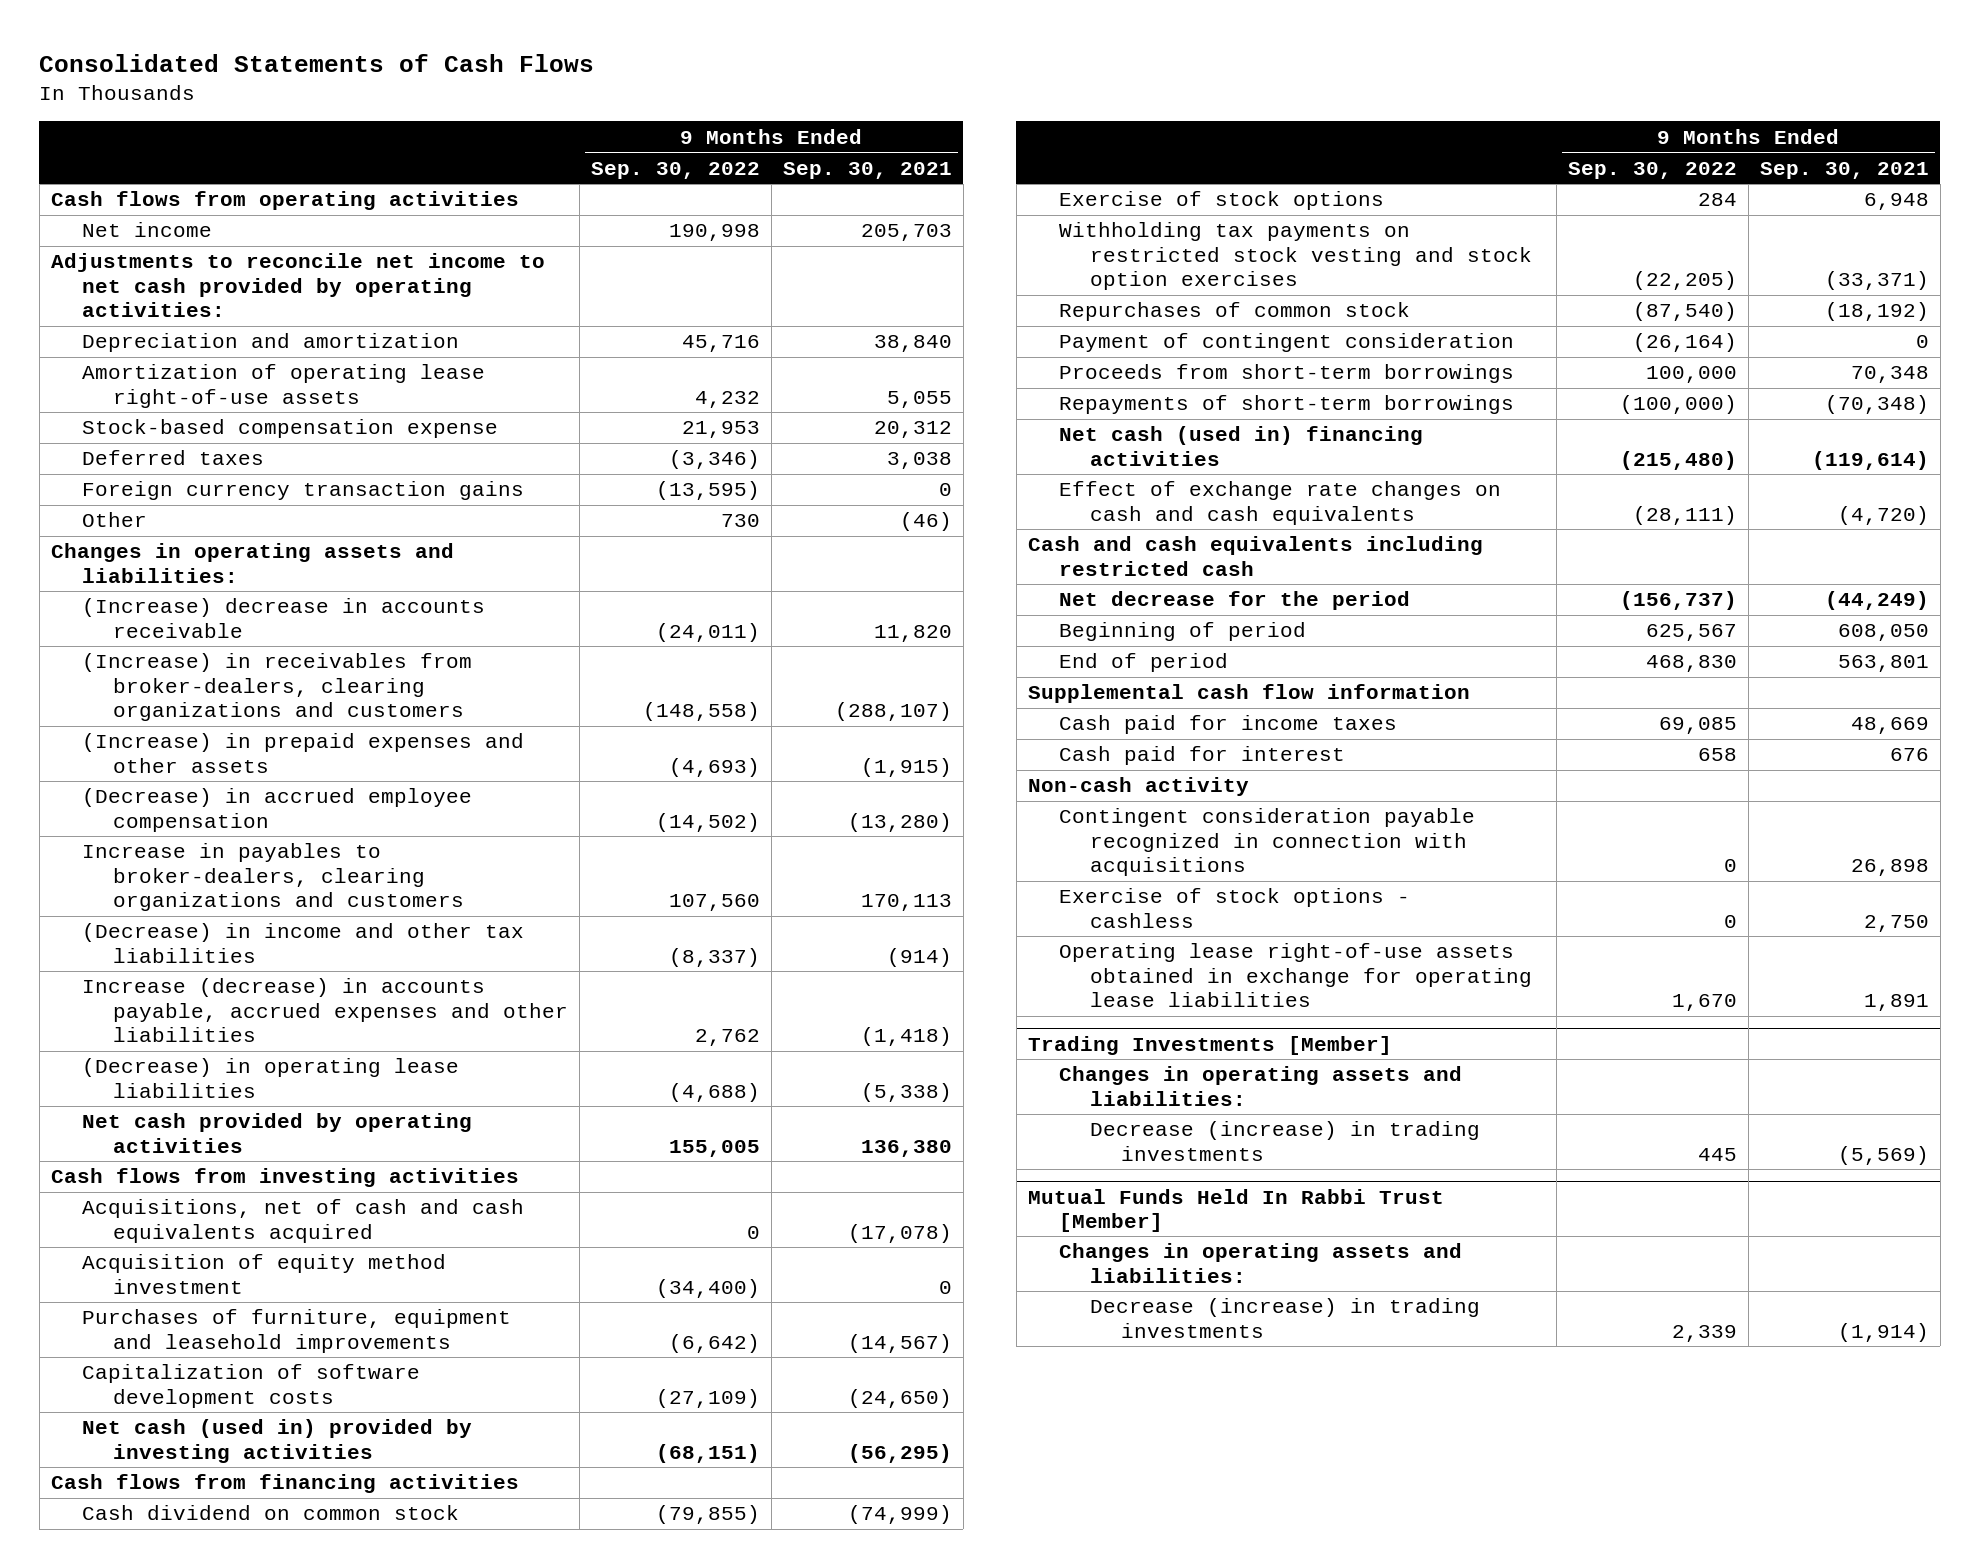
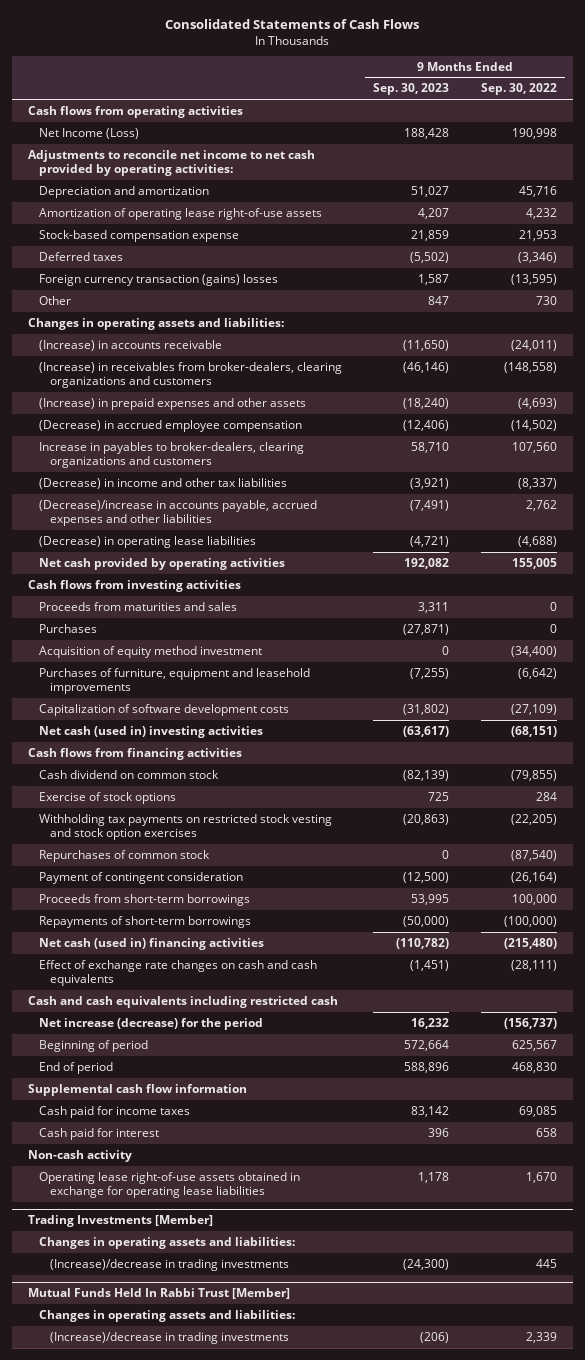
- | 9 Months Ended Sep. 30, 2022 | 9 Months Ended Sep. 30, 2021
+ | 9 Months Ended Sep. 30, 2023 | 9 Months Ended Sep. 30, 2022
- Net income | 190,998 | 205,703
+ Net Income (Loss) | 188,428 | 190,998
- Foreign currency transaction gains | (13,595) | 0
+ Foreign currency transaction (gains) losses | 1,587 | (13,595)
- (Increase) decrease in accounts receivable | (24,011) | 11,820
+ (Increase) in accounts receivable | (11,650) | (24,011)
- Increase (decrease) in accounts payable, accrued expenses and other liabilities | 2,762 | (1,418)
+ (Decrease)/increase in accounts payable, accrued expenses and other liabilities | (7,491) | 2,762
- Acquisitions, net of cash and cash equivalents acquired | 0 | (17,078)
+ Proceeds from maturities and sales | 3,311 | 0
+ Purchases | (27,871) | 0
- Net cash (used in) provided by investing activities | (68,151) | (56,295)
+ Net cash (used in) investing activities | (63,617) | (68,151)
- Net decrease for the period | (156,737) | (44,249)
+ Net increase (decrease) for the period | 16,232 | (156,737)
- Contingent consideration payable recognized in connection with acquisitions | 0 | 26,898
- Exercise of stock options - cashless | 0 | 2,750
@ Trading Investments [Member]
- Decrease (increase) in trading investments | 445 | (5,569)
+ (Increase)/decrease in trading investments | (24,300) | 445
@ Mutual Funds Held In Rabbi Trust [Member]
- Decrease (increase) in trading investments | 2,339 | (1,914)
+ (Increase)/decrease in trading investments | (206) | 2,339

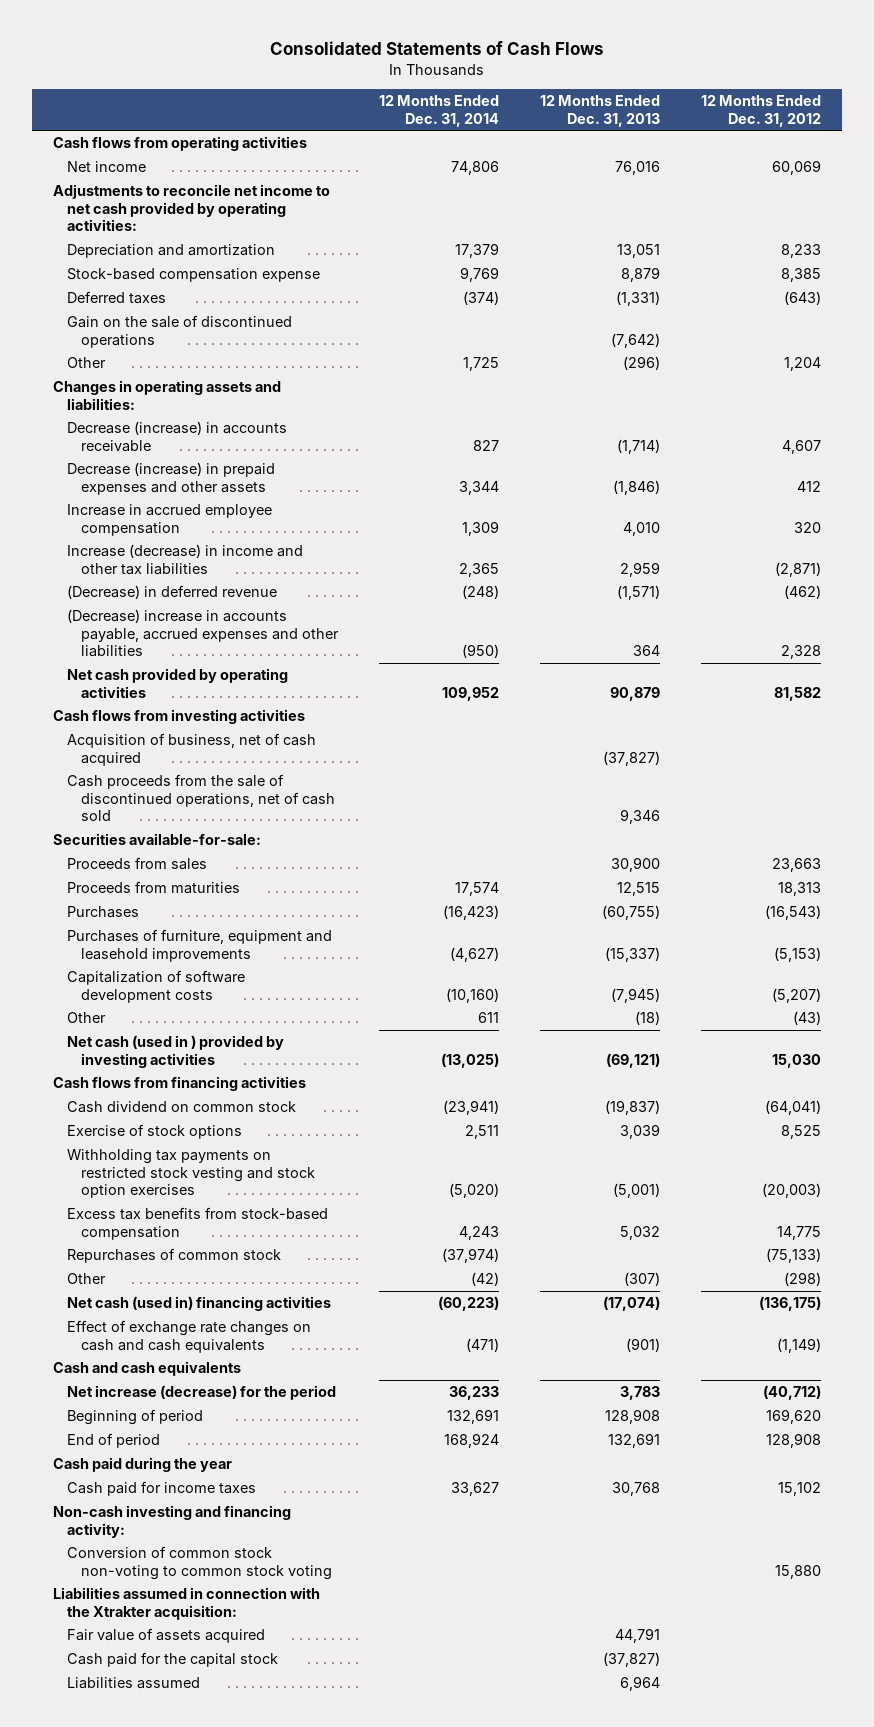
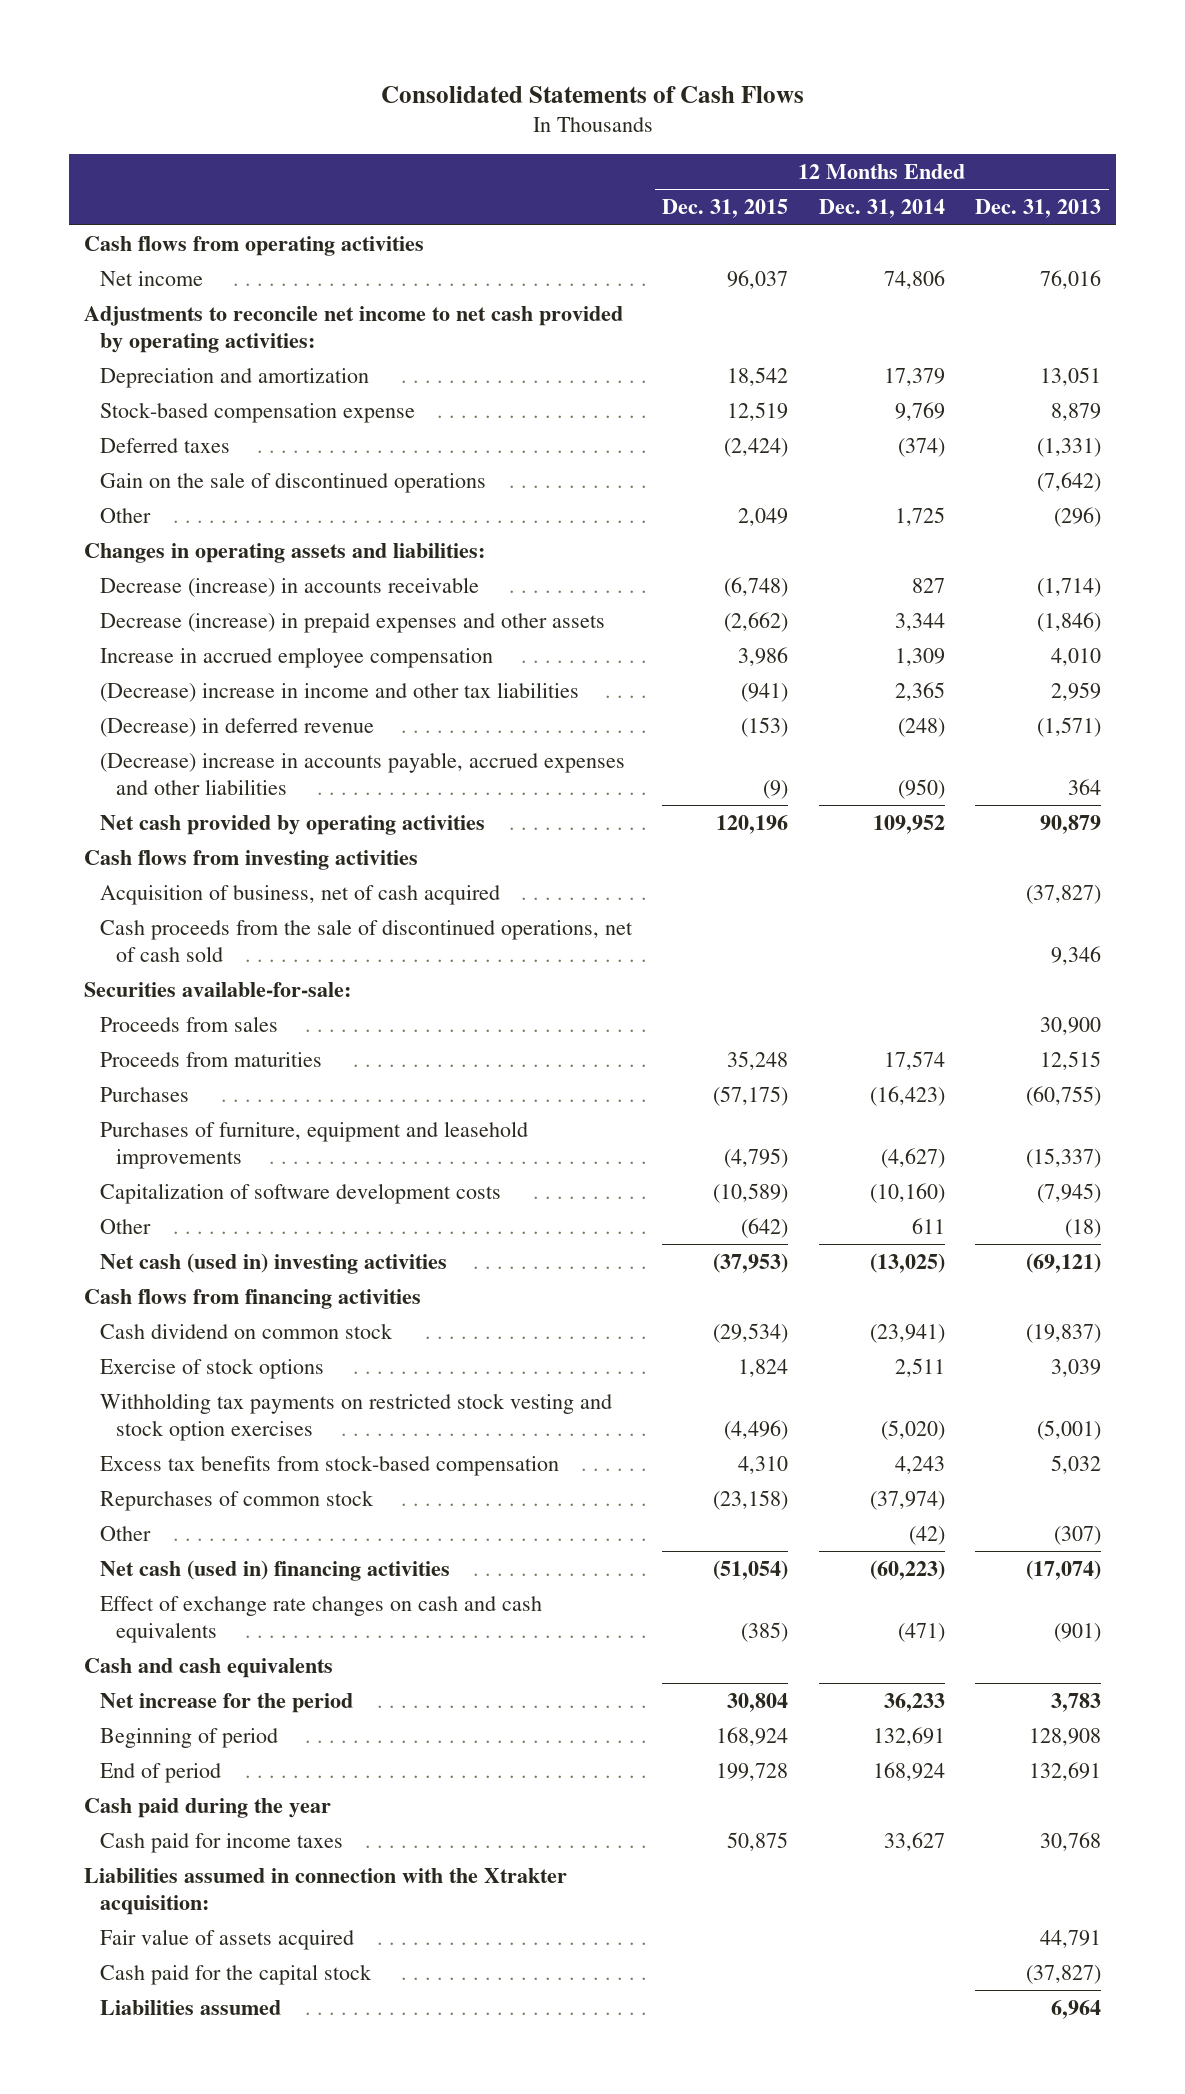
- | 12 Months Ended Dec. 31, 2014 | 12 Months Ended Dec. 31, 2013 | 12 Months Ended Dec. 31, 2012
+ | 12 Months Ended Dec. 31, 2015 | 12 Months Ended Dec. 31, 2014 | 12 Months Ended Dec. 31, 2013
- Increase (decrease) in income and other tax liabilities | 2,365 | 2,959 | (2,871)
+ (Decrease) increase in income and other tax liabilities | (941) | 2,365 | 2,959
- Net cash (used in ) provided by investing activities | (13,025) | (69,121) | 15,030
+ Net cash (used in) investing activities | (37,953) | (13,025) | (69,121)
- Net increase (decrease) for the period | 36,233 | 3,783 | (40,712)
+ Net increase for the period | 30,804 | 36,233 | 3,783
- Non-cash investing and financing activity:
- Conversion of common stock non-voting to common stock voting | | | 15,880

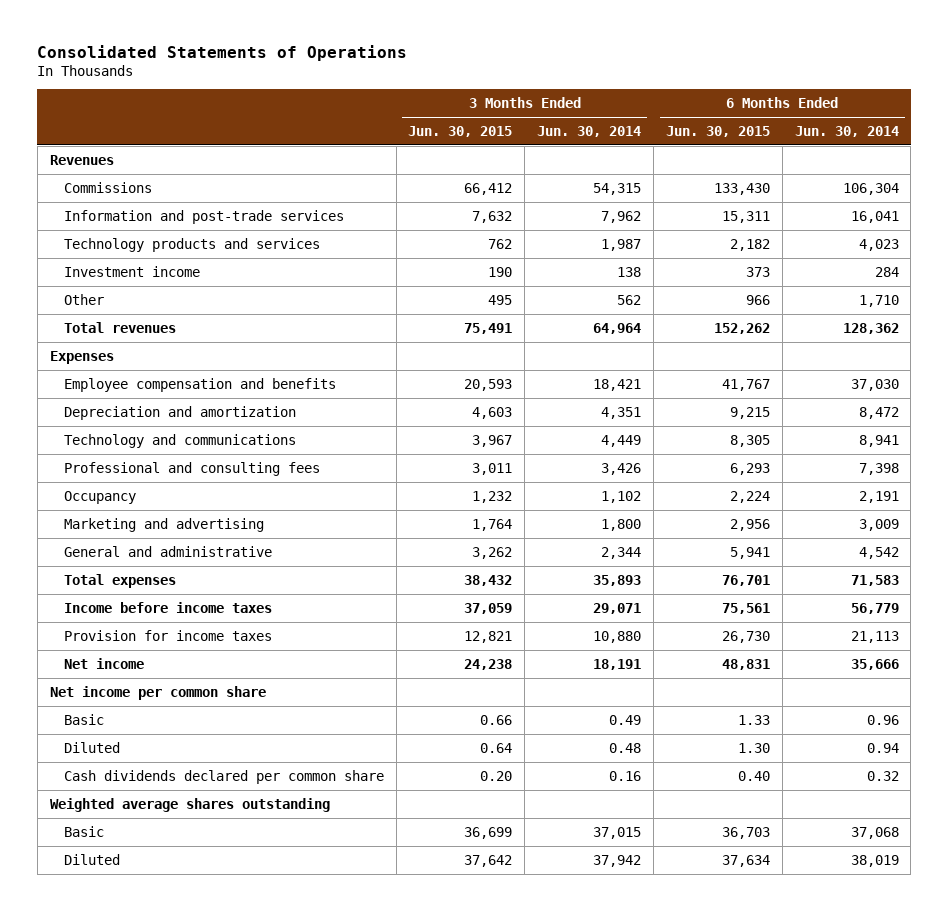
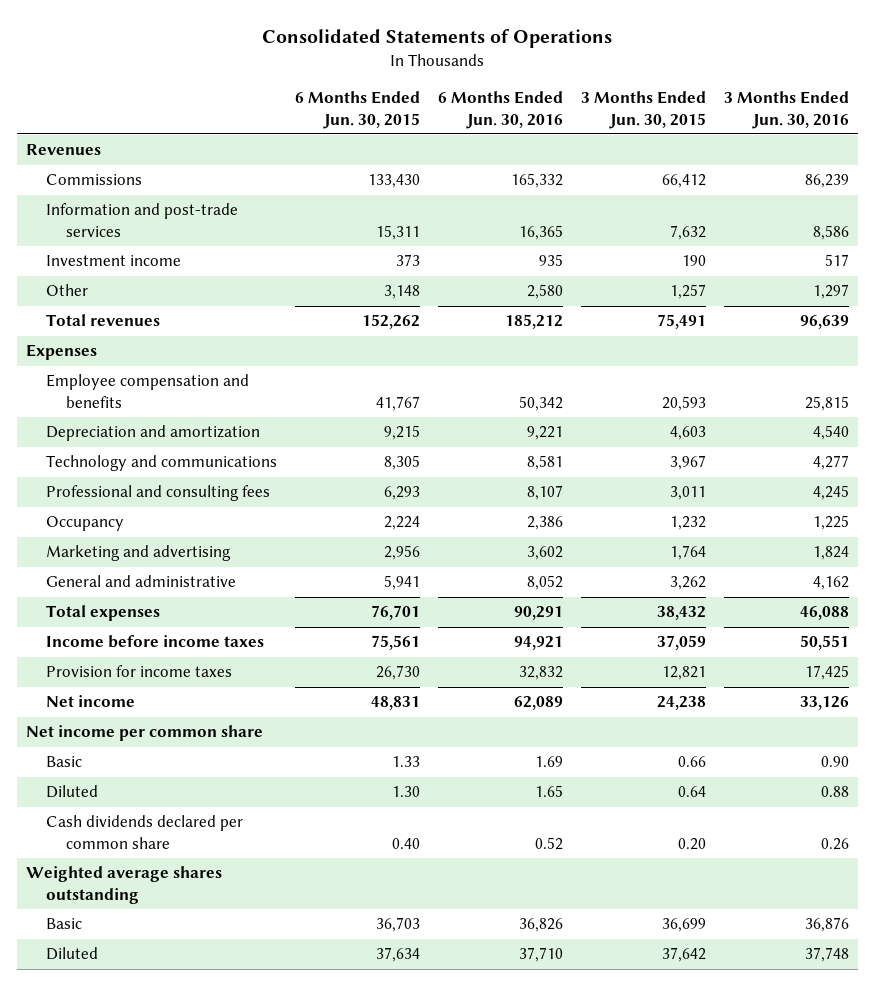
- | 3 Months Ended Jun. 30, 2015 | 3 Months Ended Jun. 30, 2014 | 6 Months Ended Jun. 30, 2015 | 6 Months Ended Jun. 30, 2014
+ | 6 Months Ended Jun. 30, 2015 | 6 Months Ended Jun. 30, 2016 | 3 Months Ended Jun. 30, 2015 | 3 Months Ended Jun. 30, 2016
- Technology products and services | 762 | 1,987 | 2,182 | 4,023
- Other | 495 | 562 | 966 | 1,710
+ Other | 3,148 | 2,580 | 1,257 | 1,297

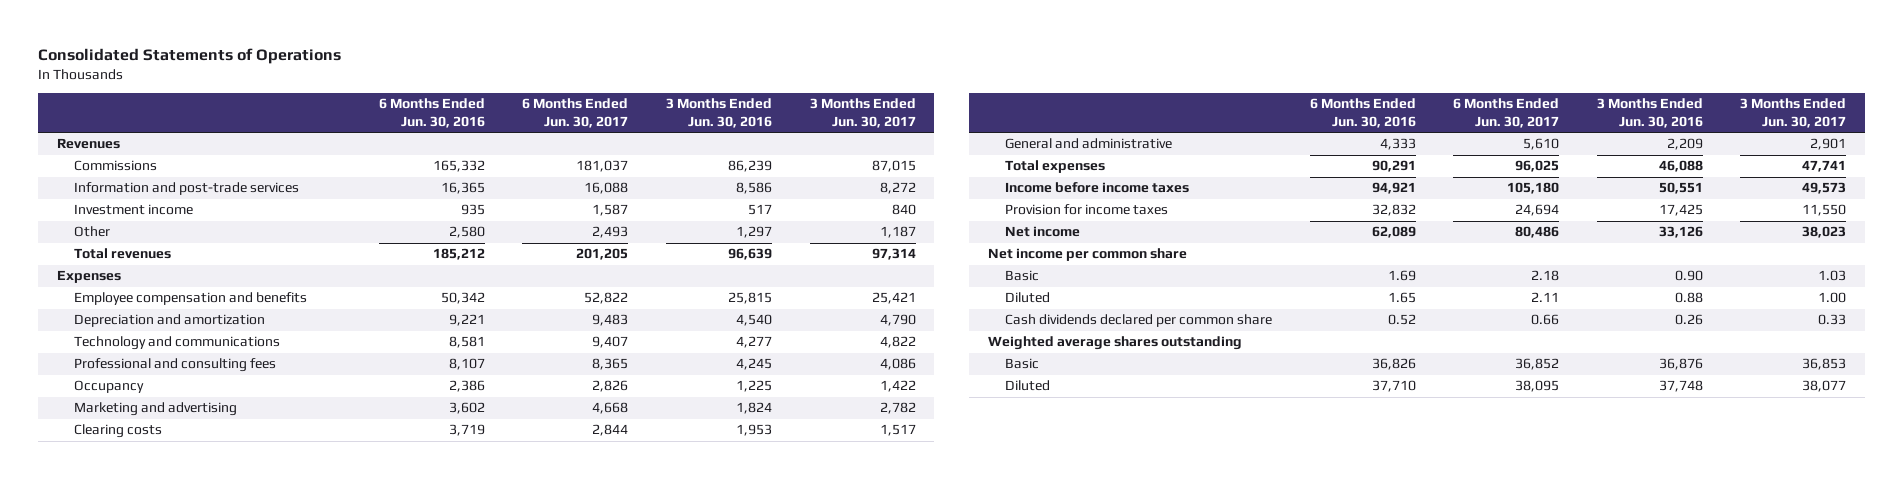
- | 6 Months Ended Jun. 30, 2015 | 6 Months Ended Jun. 30, 2016 | 3 Months Ended Jun. 30, 2015 | 3 Months Ended Jun. 30, 2016
+ | 6 Months Ended Jun. 30, 2016 | 6 Months Ended Jun. 30, 2017 | 3 Months Ended Jun. 30, 2016 | 3 Months Ended Jun. 30, 2017
- General and administrative | 5,941 | 8,052 | 3,262 | 4,162
+ Clearing costs | 3,719 | 2,844 | 1,953 | 1,517
+ General and administrative | 4,333 | 5,610 | 2,209 | 2,901

